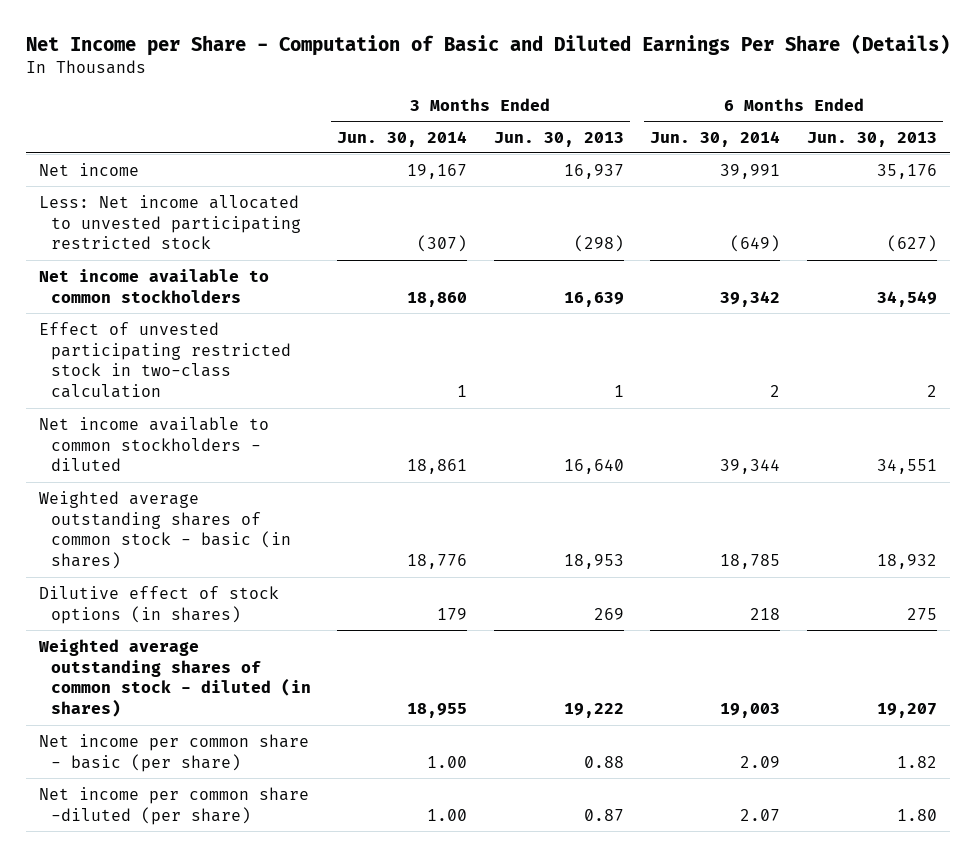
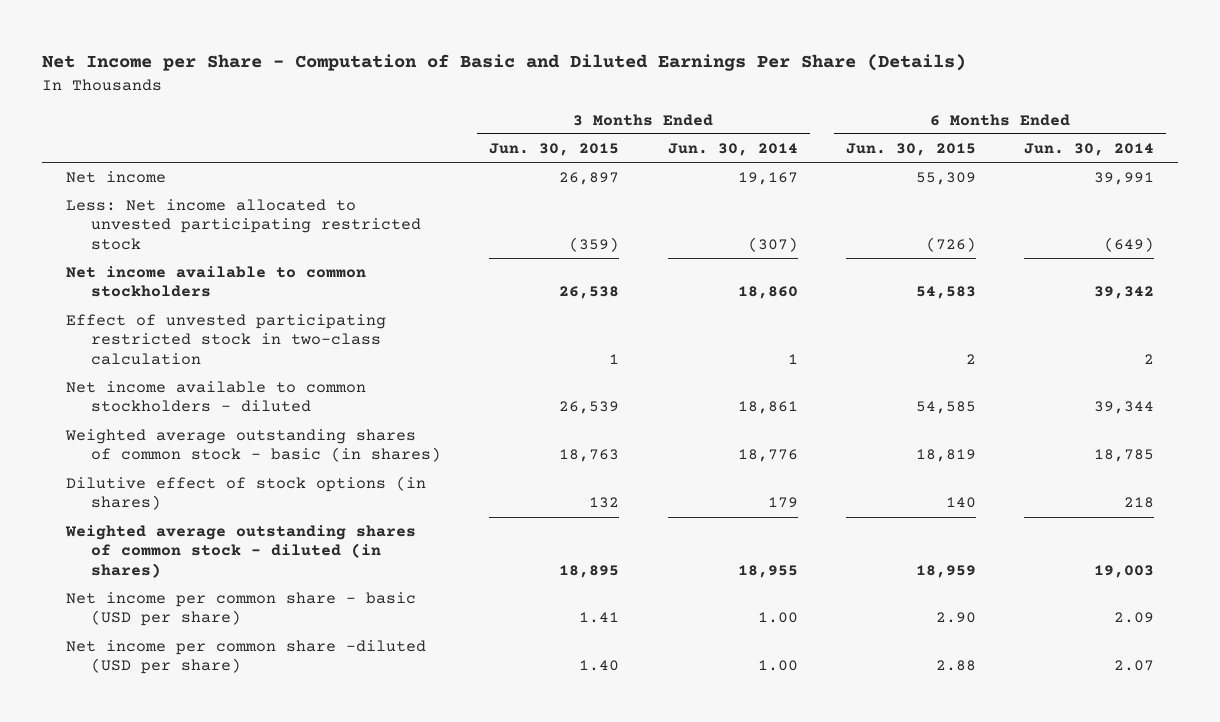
- | 3 Months Ended Jun. 30, 2014 | 3 Months Ended Jun. 30, 2013 | 6 Months Ended Jun. 30, 2014 | 6 Months Ended Jun. 30, 2013
+ | 3 Months Ended Jun. 30, 2015 | 3 Months Ended Jun. 30, 2014 | 6 Months Ended Jun. 30, 2015 | 6 Months Ended Jun. 30, 2014
- Net income per common share - basic (per share) | 1.00 | 0.88 | 2.09 | 1.82
- Net income per common share -diluted (per share) | 1.00 | 0.87 | 2.07 | 1.80
+ Net income per common share - basic (USD per share) | 1.41 | 1.00 | 2.90 | 2.09
+ Net income per common share -diluted (USD per share) | 1.40 | 1.00 | 2.88 | 2.07

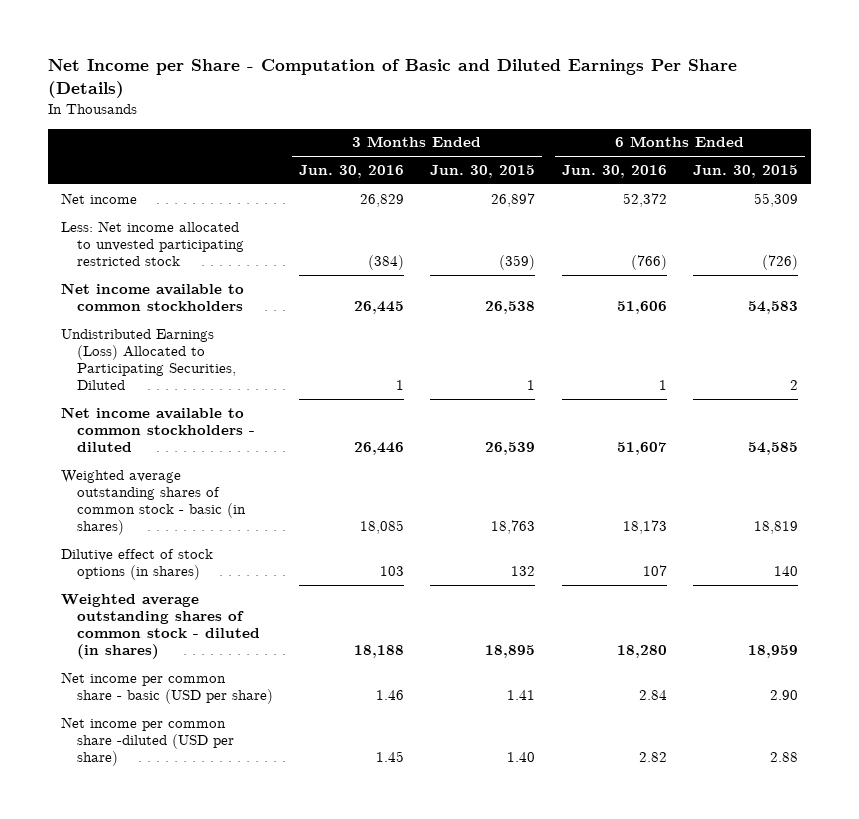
- | 3 Months Ended Jun. 30, 2015 | 3 Months Ended Jun. 30, 2014 | 6 Months Ended Jun. 30, 2015 | 6 Months Ended Jun. 30, 2014
+ | 3 Months Ended Jun. 30, 2016 | 3 Months Ended Jun. 30, 2015 | 6 Months Ended Jun. 30, 2016 | 6 Months Ended Jun. 30, 2015
- Effect of unvested participating restricted stock in two-class calculation | 1 | 1 | 2 | 2
+ Undistributed Earnings (Loss) Allocated to Participating Securities, Diluted | 1 | 1 | 1 | 2

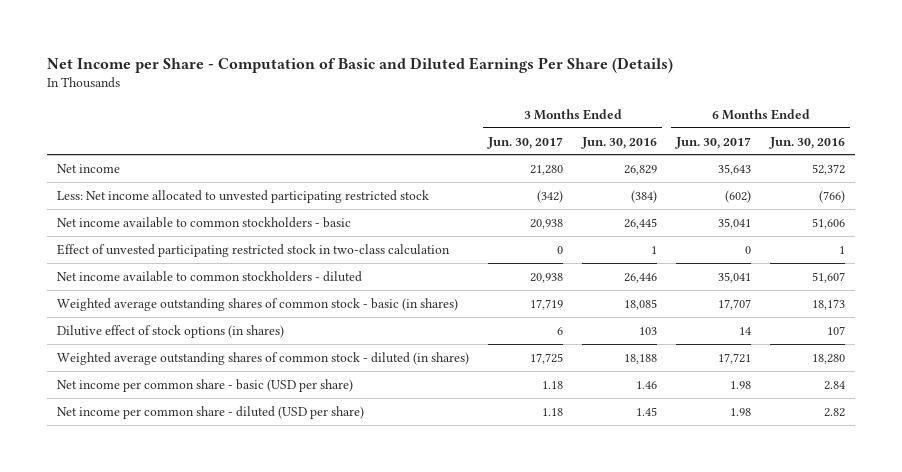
- | 3 Months Ended Jun. 30, 2016 | 3 Months Ended Jun. 30, 2015 | 6 Months Ended Jun. 30, 2016 | 6 Months Ended Jun. 30, 2015
+ | 3 Months Ended Jun. 30, 2017 | 3 Months Ended Jun. 30, 2016 | 6 Months Ended Jun. 30, 2017 | 6 Months Ended Jun. 30, 2016
- Net income available to common stockholders | 26,445 | 26,538 | 51,606 | 54,583
- Undistributed Earnings (Loss) Allocated to Participating Securities, Diluted | 1 | 1 | 1 | 2
+ Net income available to common stockholders - basic | 20,938 | 26,445 | 35,041 | 51,606
+ Effect of unvested participating restricted stock in two-class calculation | 0 | 1 | 0 | 1
- Net income per common share -diluted (USD per share) | 1.45 | 1.40 | 2.82 | 2.88
+ Net income per common share - diluted (USD per share) | 1.18 | 1.45 | 1.98 | 2.82

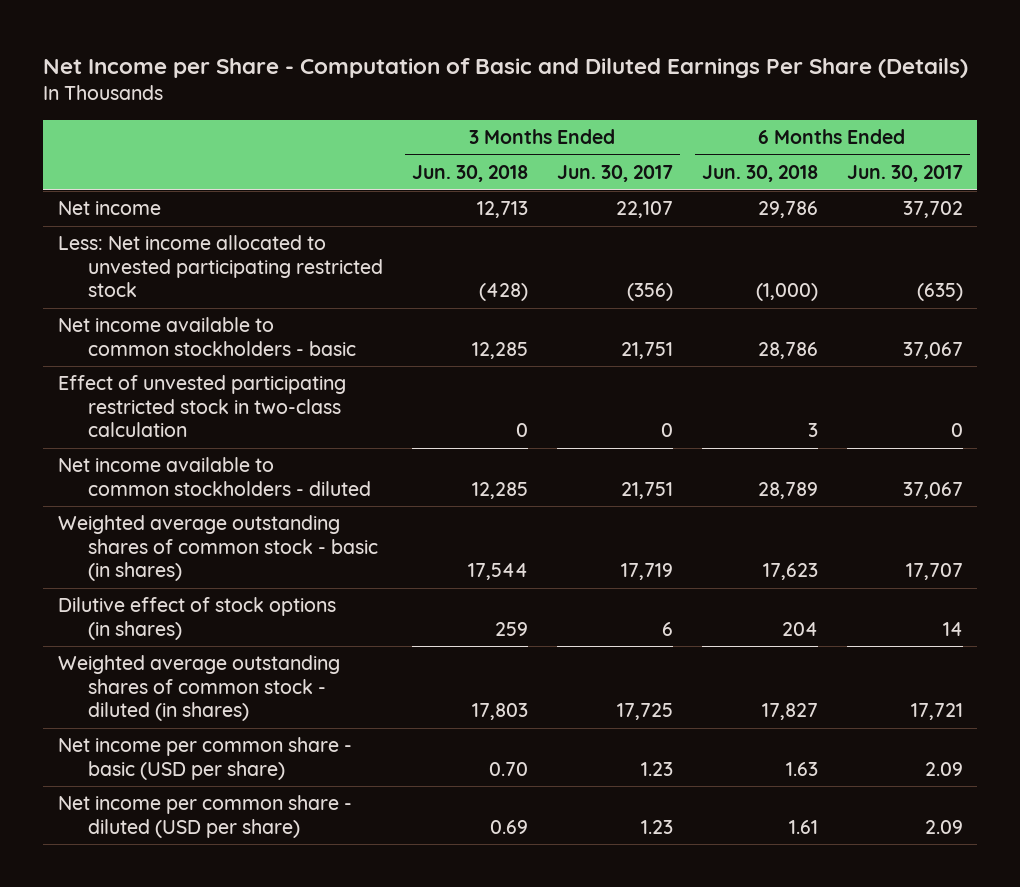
- | 3 Months Ended Jun. 30, 2017 | 3 Months Ended Jun. 30, 2016 | 6 Months Ended Jun. 30, 2017 | 6 Months Ended Jun. 30, 2016
+ | 3 Months Ended Jun. 30, 2018 | 3 Months Ended Jun. 30, 2017 | 6 Months Ended Jun. 30, 2018 | 6 Months Ended Jun. 30, 2017
- Net income | 21,280 | 26,829 | 35,643 | 52,372
- Less: Net income allocated to unvested participating restricted stock | (342) | (384) | (602) | (766)
- Net income available to common stockholders - basic | 20,938 | 26,445 | 35,041 | 51,606
+ Net income | 12,713 | 22,107 | 29,786 | 37,702
+ Less: Net income allocated to unvested participating restricted stock | (428) | (356) | (1,000) | (635)
+ Net income available to common stockholders - basic | 12,285 | 21,751 | 28,786 | 37,067
- Net income available to common stockholders - diluted | 20,938 | 26,446 | 35,041 | 51,607
+ Net income available to common stockholders - diluted | 12,285 | 21,751 | 28,789 | 37,067
- Net income per common share - basic (USD per share) | 1.18 | 1.46 | 1.98 | 2.84
- Net income per common share - diluted (USD per share) | 1.18 | 1.45 | 1.98 | 2.82
+ Net income per common share - basic (USD per share) | 0.70 | 1.23 | 1.63 | 2.09
+ Net income per common share - diluted (USD per share) | 0.69 | 1.23 | 1.61 | 2.09

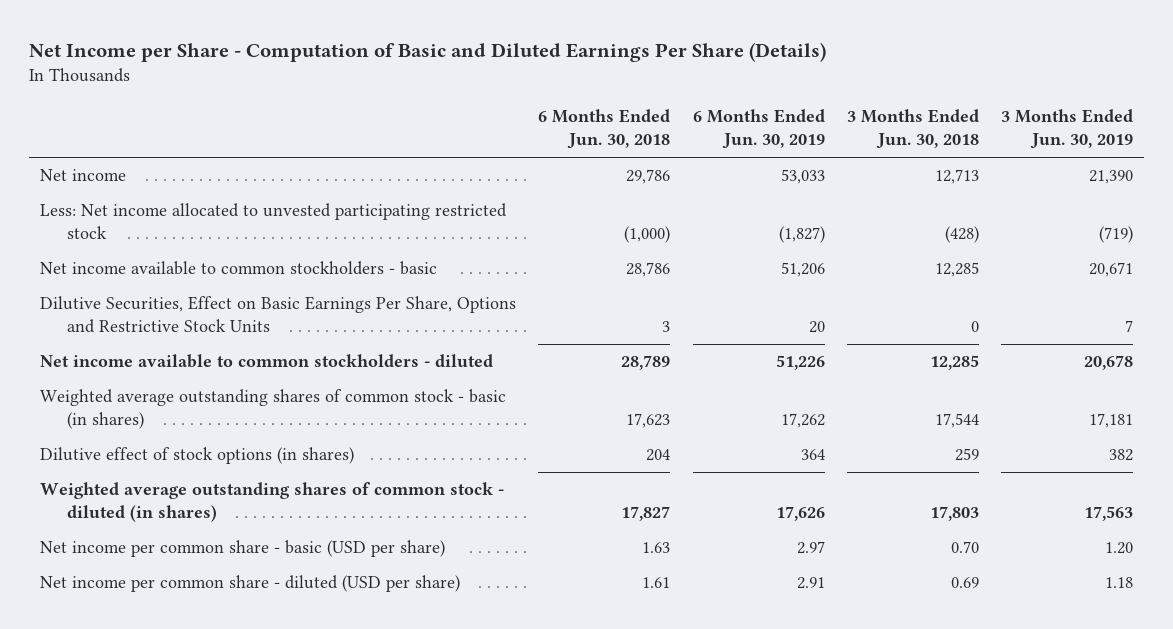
- | 3 Months Ended Jun. 30, 2018 | 3 Months Ended Jun. 30, 2017 | 6 Months Ended Jun. 30, 2018 | 6 Months Ended Jun. 30, 2017
+ | 6 Months Ended Jun. 30, 2018 | 6 Months Ended Jun. 30, 2019 | 3 Months Ended Jun. 30, 2018 | 3 Months Ended Jun. 30, 2019
- Effect of unvested participating restricted stock in two-class calculation | 0 | 0 | 3 | 0
+ Dilutive Securities, Effect on Basic Earnings Per Share, Options and Restrictive Stock Units | 3 | 20 | 0 | 7

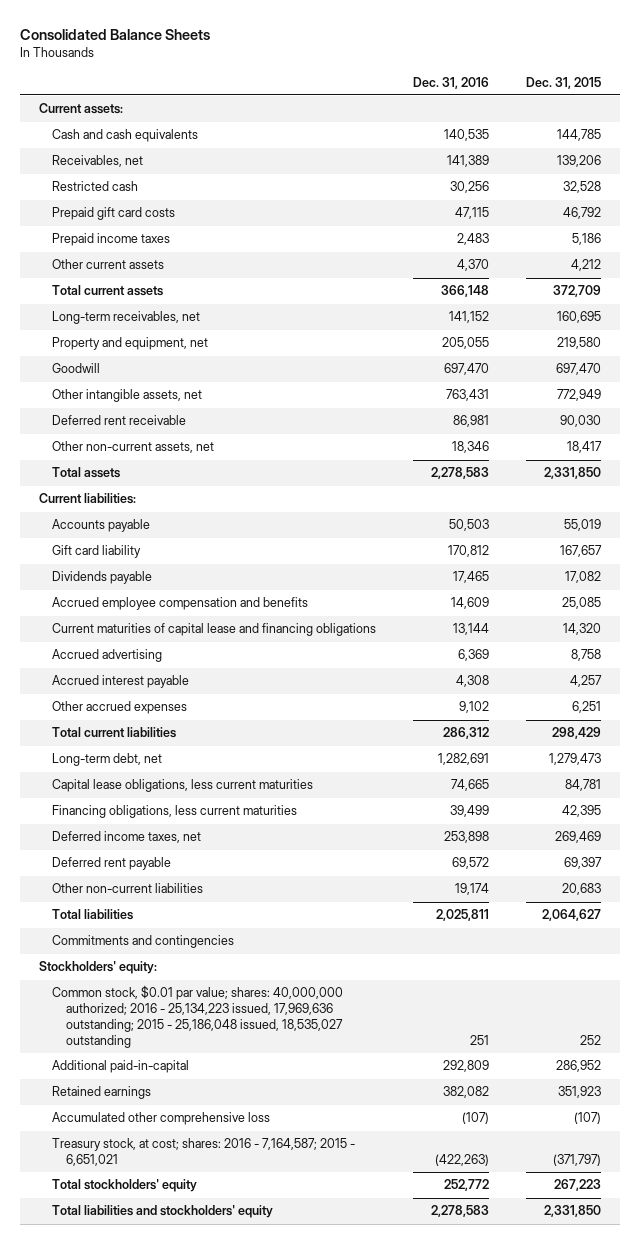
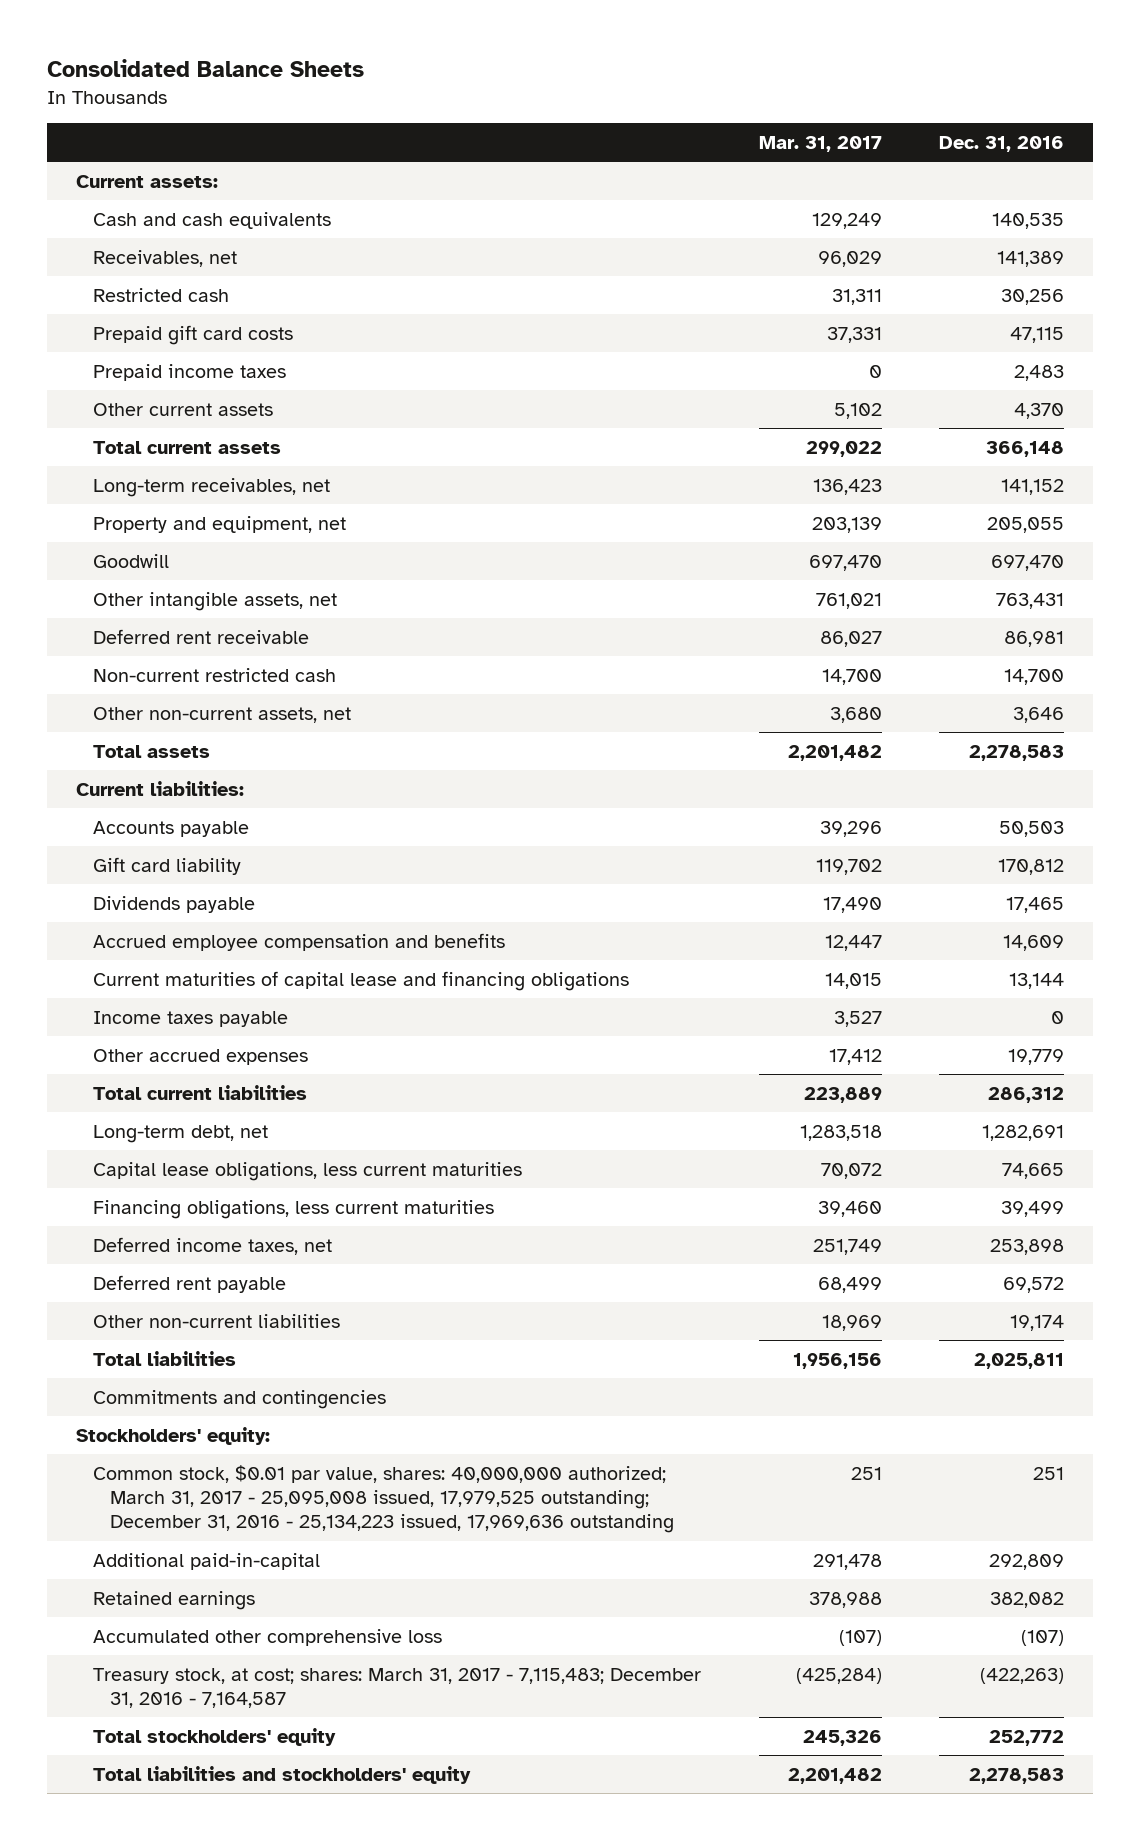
- | Dec. 31, 2016 | Dec. 31, 2015
+ | Mar. 31, 2017 | Dec. 31, 2016
- Other non-current assets, net | 18,346 | 18,417
+ Non-current restricted cash | 14,700 | 14,700
+ Other non-current assets, net | 3,680 | 3,646
- Accrued advertising | 6,369 | 8,758
- Accrued interest payable | 4,308 | 4,257
- Other accrued expenses | 9,102 | 6,251
+ Income taxes payable | 3,527 | 0
+ Other accrued expenses | 17,412 | 19,779
- Common stock, $0.01 par value; shares: 40,000,000 authorized; 2016 - 25,134,223 issued, 17,969,636 outstanding; 2015 - 25,186,048 issued, 18,535,027 outstanding | 251 | 252
+ Common stock, $0.01 par value, shares: 40,000,000 authorized; March 31, 2017 - 25,095,008 issued, 17,979,525 outstanding; December 31, 2016 - 25,134,223 issued, 17,969,636 outstanding | 251 | 251
- Treasury stock, at cost; shares: 2016 - 7,164,587; 2015 - 6,651,021 | (422,263) | (371,797)
+ Treasury stock, at cost; shares: March 31, 2017 - 7,115,483; December 31, 2016 - 7,164,587 | (425,284) | (422,263)

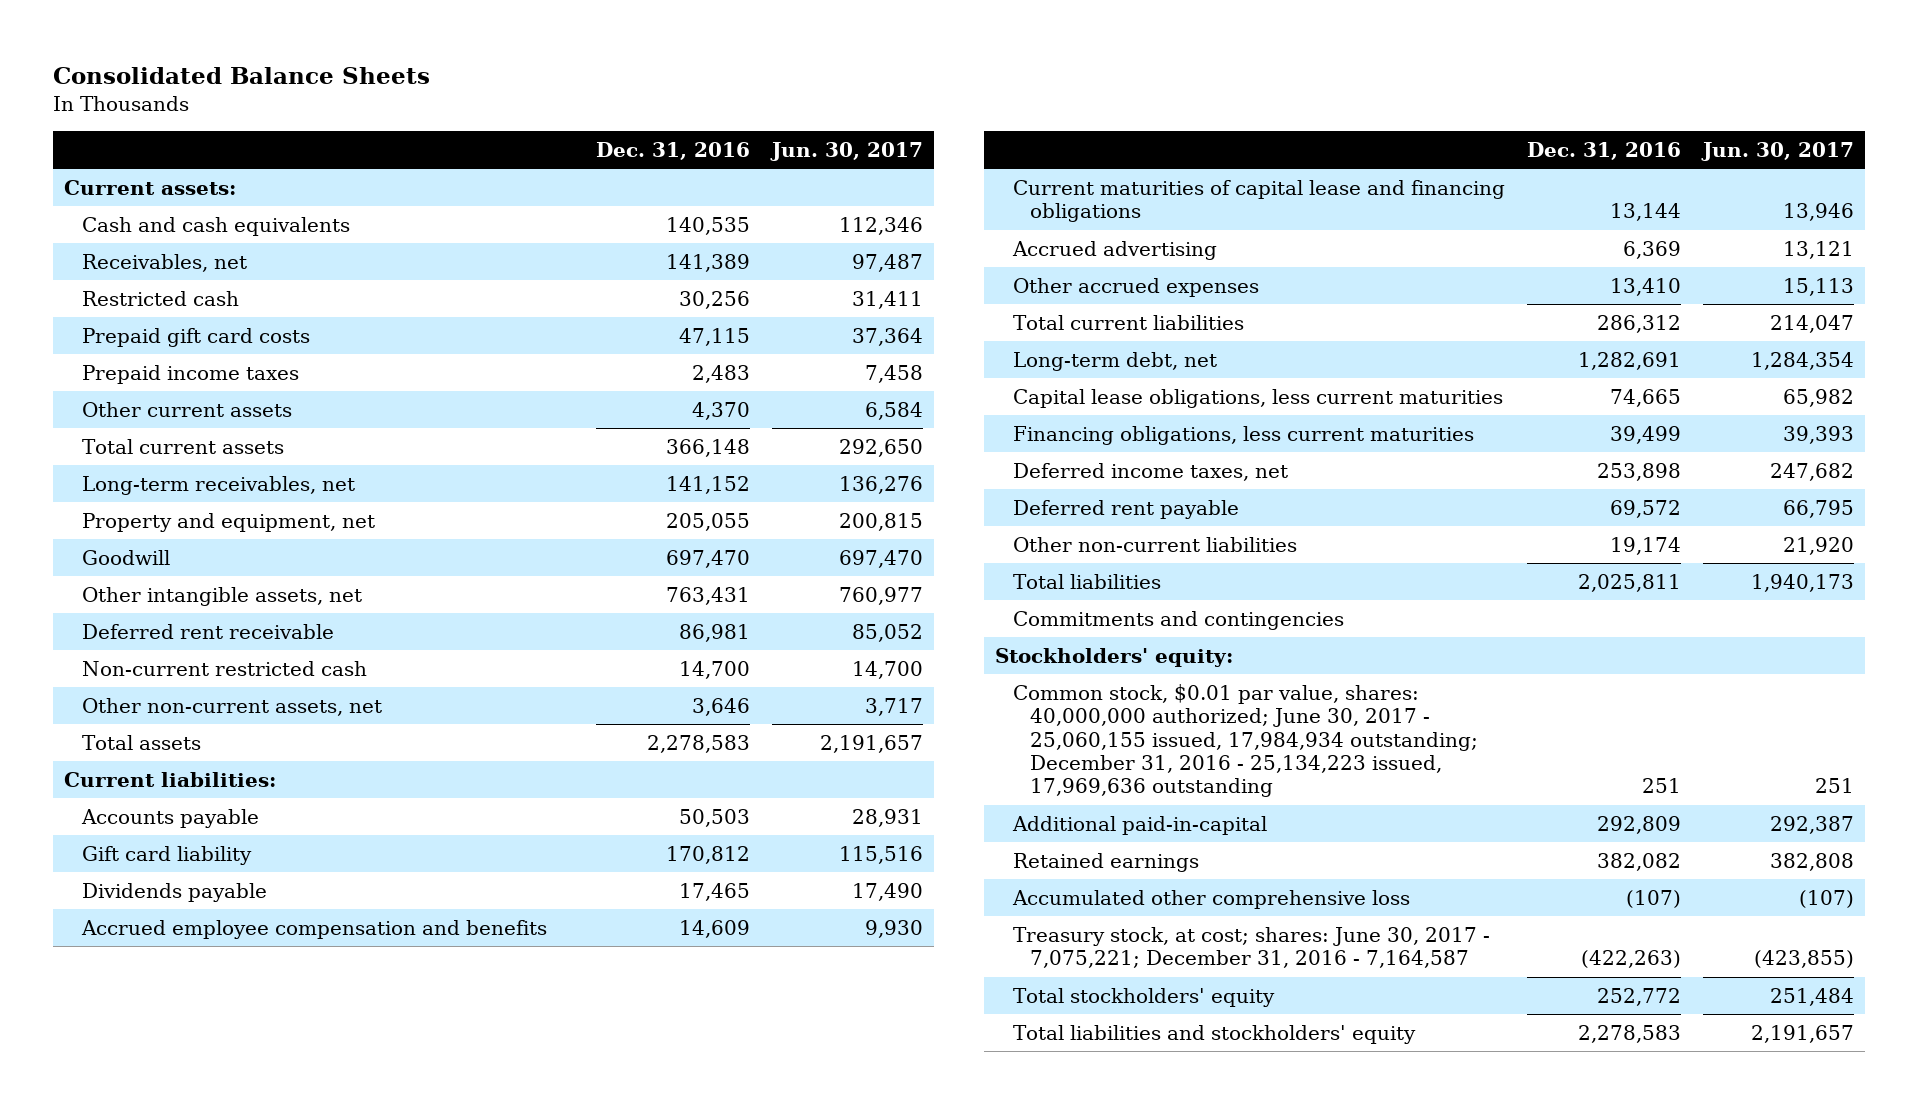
- | Mar. 31, 2017 | Dec. 31, 2016
+ | Dec. 31, 2016 | Jun. 30, 2017
- Income taxes payable | 3,527 | 0
- Other accrued expenses | 17,412 | 19,779
+ Accrued advertising | 6,369 | 13,121
+ Other accrued expenses | 13,410 | 15,113
- Common stock, $0.01 par value, shares: 40,000,000 authorized; March 31, 2017 - 25,095,008 issued, 17,979,525 outstanding; December 31, 2016 - 25,134,223 issued, 17,969,636 outstanding | 251 | 251
+ Common stock, $0.01 par value, shares: 40,000,000 authorized; June 30, 2017 - 25,060,155 issued, 17,984,934 outstanding; December 31, 2016 - 25,134,223 issued, 17,969,636 outstanding | 251 | 251
- Treasury stock, at cost; shares: March 31, 2017 - 7,115,483; December 31, 2016 - 7,164,587 | (425,284) | (422,263)
+ Treasury stock, at cost; shares: June 30, 2017 - 7,075,221; December 31, 2016 - 7,164,587 | (422,263) | (423,855)

